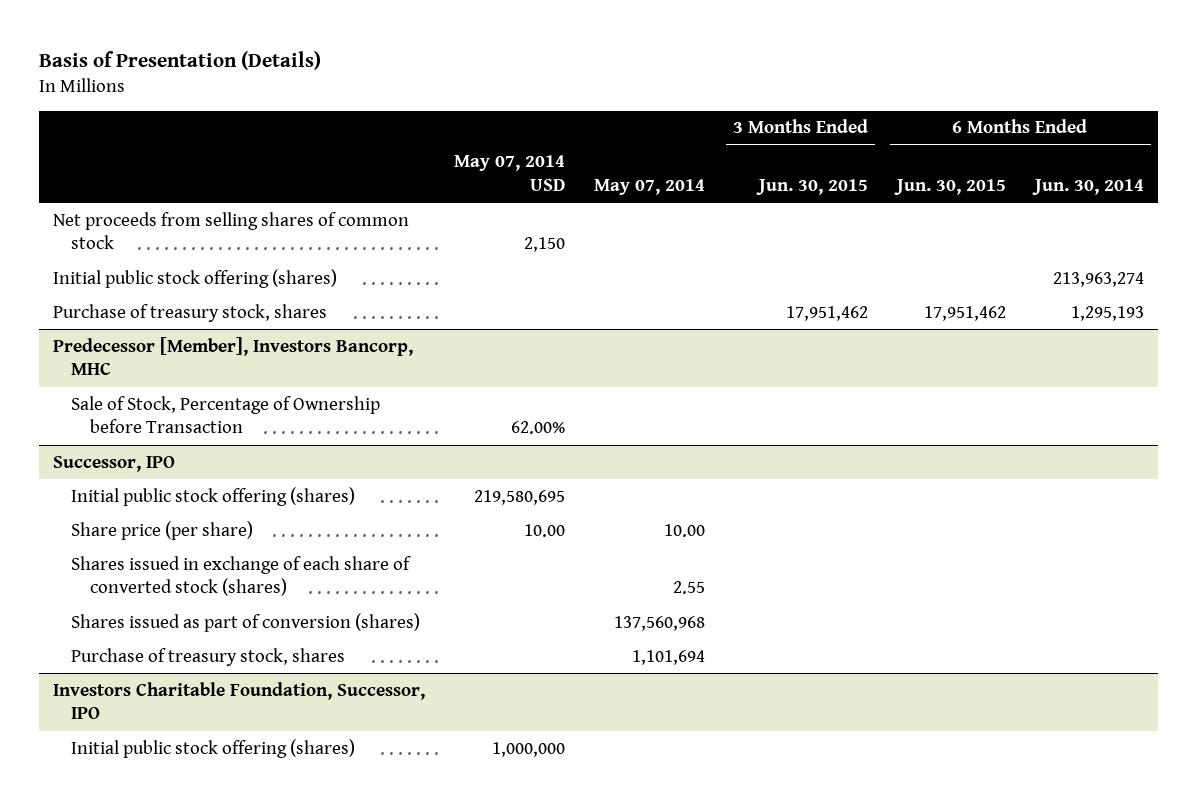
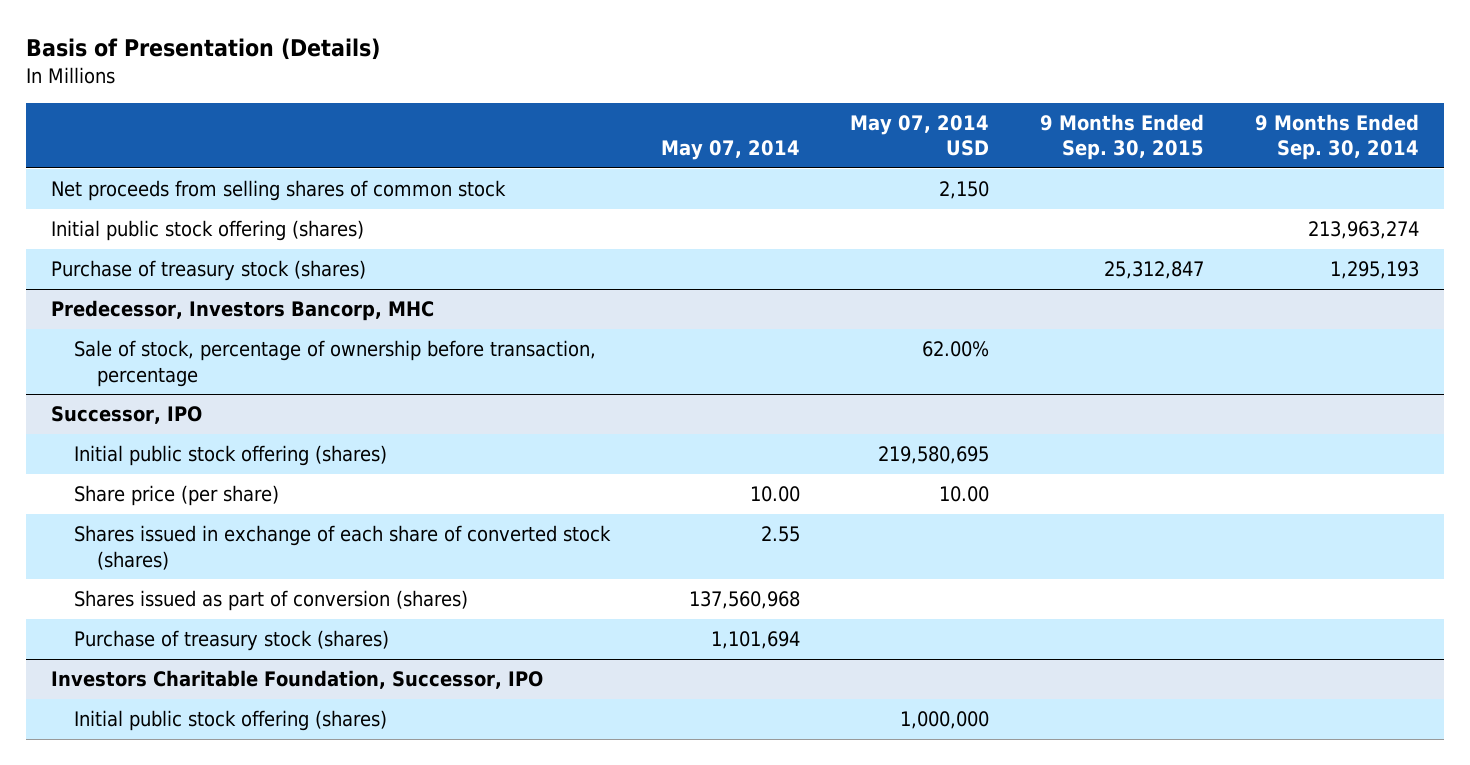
- | May 07, 2014 USD | May 07, 2014 | 3 Months Ended Jun. 30, 2015 | 6 Months Ended Jun. 30, 2015 | 6 Months Ended Jun. 30, 2014
+ | May 07, 2014 | May 07, 2014 USD | 9 Months Ended Sep. 30, 2015 | 9 Months Ended Sep. 30, 2014
- Purchase of treasury stock, shares | | | 17,951,462 | 17,951,462 | 1,295,193
- Predecessor [Member], Investors Bancorp, MHC
- Sale of Stock, Percentage of Ownership before Transaction | 62.00% | | | |
+ Purchase of treasury stock (shares) | | | 25,312,847 | 1,295,193
+ Predecessor, Investors Bancorp, MHC
+ Sale of stock, percentage of ownership before transaction, percentage | | 62.00% | |
@ Successor, IPO
- Purchase of treasury stock, shares | | 1,101,694 | | |
+ Purchase of treasury stock (shares) | 1,101,694 | | |

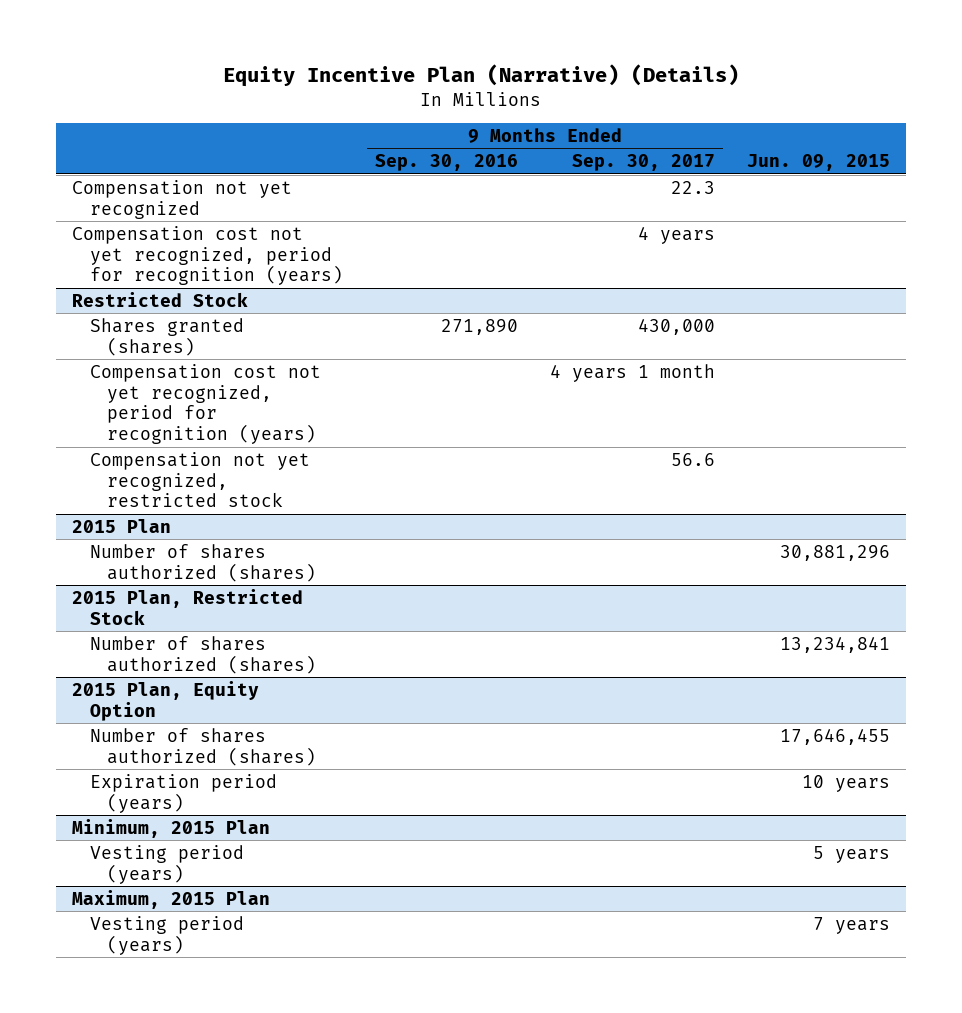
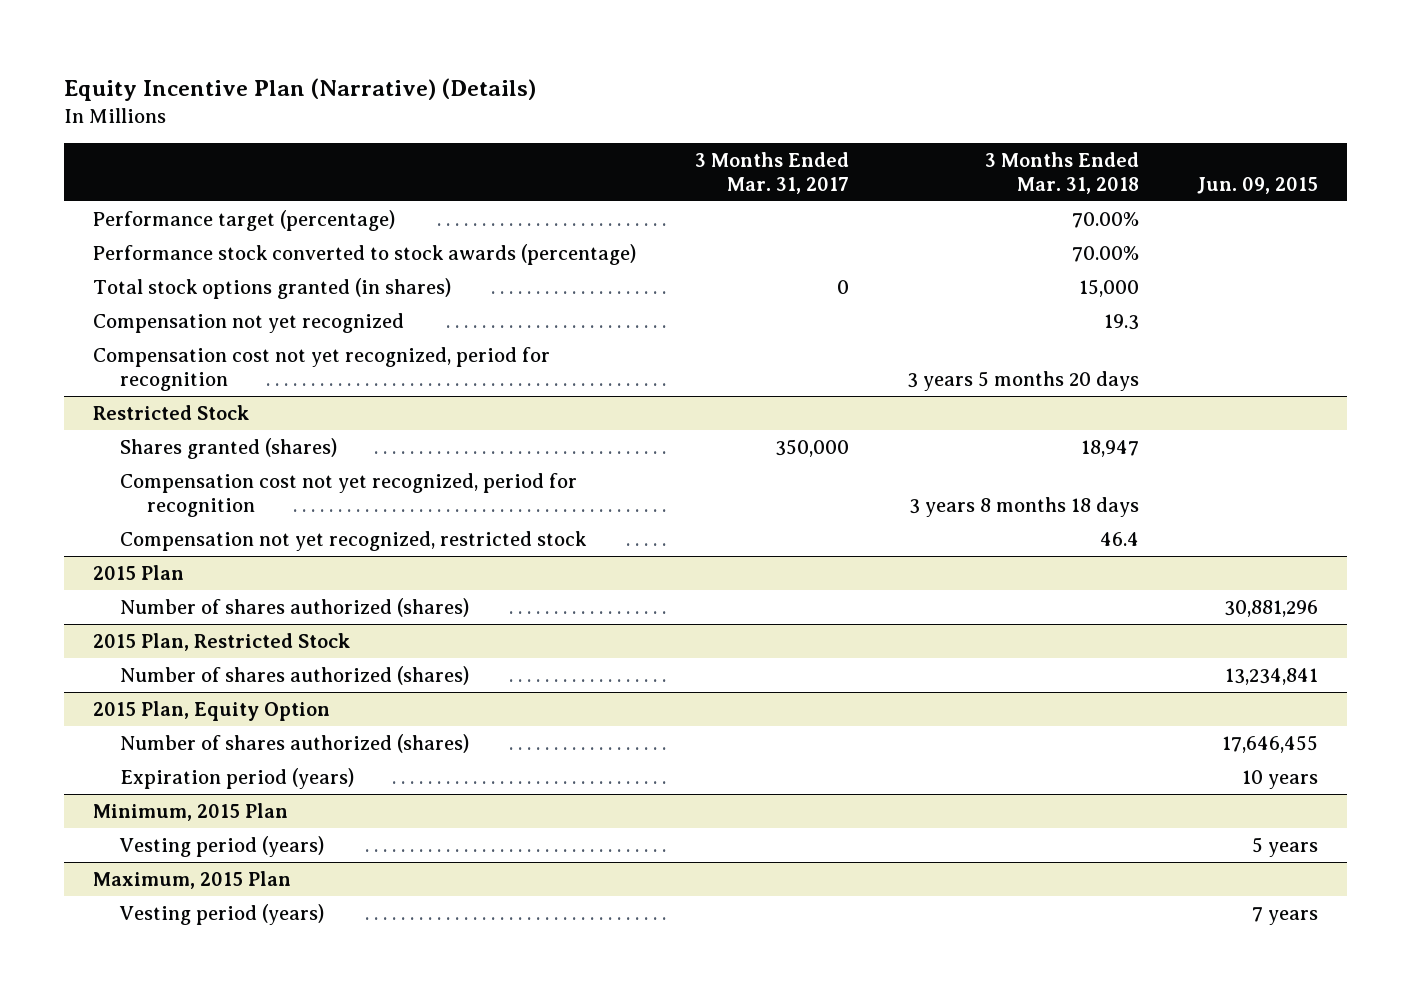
- | 9 Months Ended Sep. 30, 2016 | 9 Months Ended Sep. 30, 2017 | Jun. 09, 2015
+ | 3 Months Ended Mar. 31, 2017 | 3 Months Ended Mar. 31, 2018 | Jun. 09, 2015
+ Performance target (percentage) | | 70.00% |
+ Performance stock converted to stock awards (percentage) | | 70.00% |
+ Total stock options granted (in shares) | 0 | 15,000 |
- Compensation cost not yet recognized, period for recognition (years) | | 4 years |
+ Compensation cost not yet recognized, period for recognition | | 3 years 5 months 20 days |
@ Restricted Stock
- Compensation cost not yet recognized, period for recognition (years) | | 4 years 1 month |
+ Compensation cost not yet recognized, period for recognition | | 3 years 8 months 18 days |

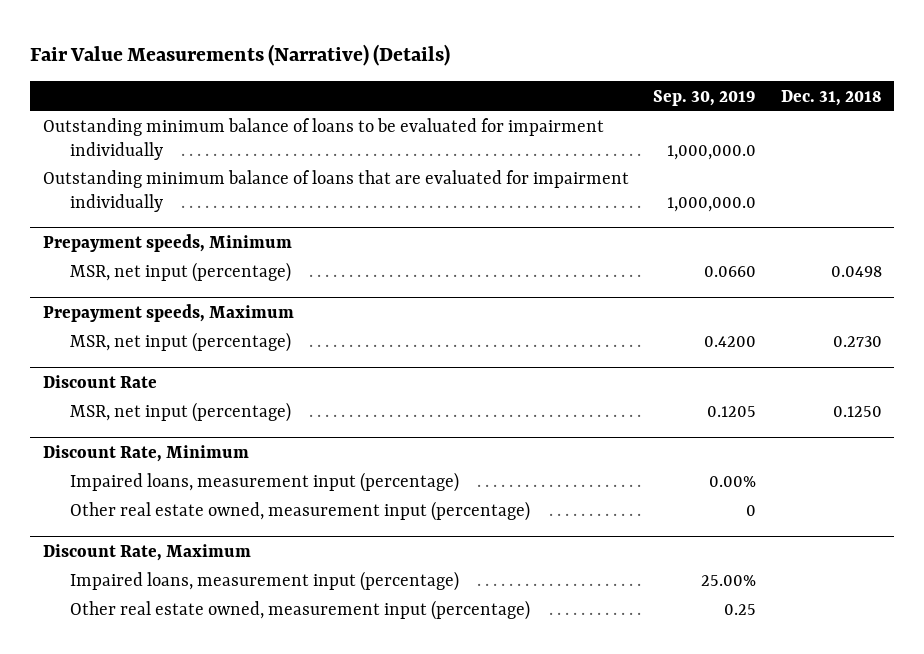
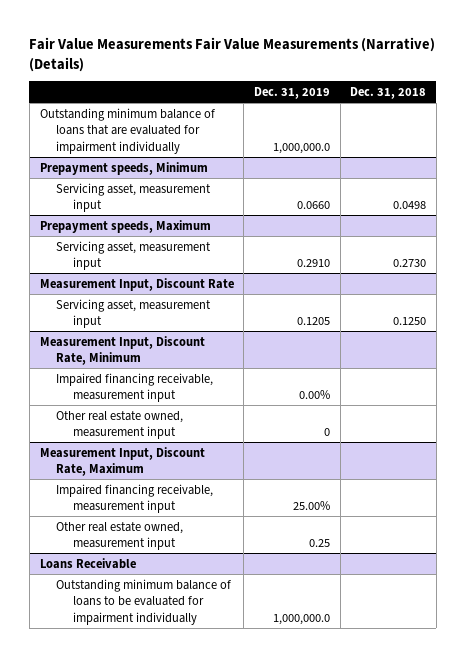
- Fair Value Measurements (Narrative) (Details)
+ Fair Value Measurements Fair Value Measurements (Narrative) (Details)
- | Sep. 30, 2019 | Dec. 31, 2018
+ | Dec. 31, 2019 | Dec. 31, 2018
- Outstanding minimum balance of loans to be evaluated for impairment individually | 1,000,000.0 |
@ Prepayment speeds, Minimum
- MSR, net input (percentage) | 0.0660 | 0.0498
+ Servicing asset, measurement input | 0.0660 | 0.0498
@ Prepayment speeds, Maximum
- MSR, net input (percentage) | 0.4200 | 0.2730
- Discount Rate
- MSR, net input (percentage) | 0.1205 | 0.1250
- Discount Rate, Minimum
- Impaired loans, measurement input (percentage) | 0.00% |
- Other real estate owned, measurement input (percentage) | 0 |
- Discount Rate, Maximum
- Impaired loans, measurement input (percentage) | 25.00% |
- Other real estate owned, measurement input (percentage) | 0.25 |
@ Prepayment speeds, Maximum
+ Servicing asset, measurement input | 0.2910 | 0.2730
+ Measurement Input, Discount Rate
+ Servicing asset, measurement input | 0.1205 | 0.1250
+ Measurement Input, Discount Rate, Minimum
+ Impaired financing receivable, measurement input | 0.00% |
+ Other real estate owned, measurement input | 0 |
+ Measurement Input, Discount Rate, Maximum
+ Impaired financing receivable, measurement input | 25.00% |
+ Other real estate owned, measurement input | 0.25 |
+ Loans Receivable
+ Outstanding minimum balance of loans to be evaluated for impairment individually | 1,000,000.0 |

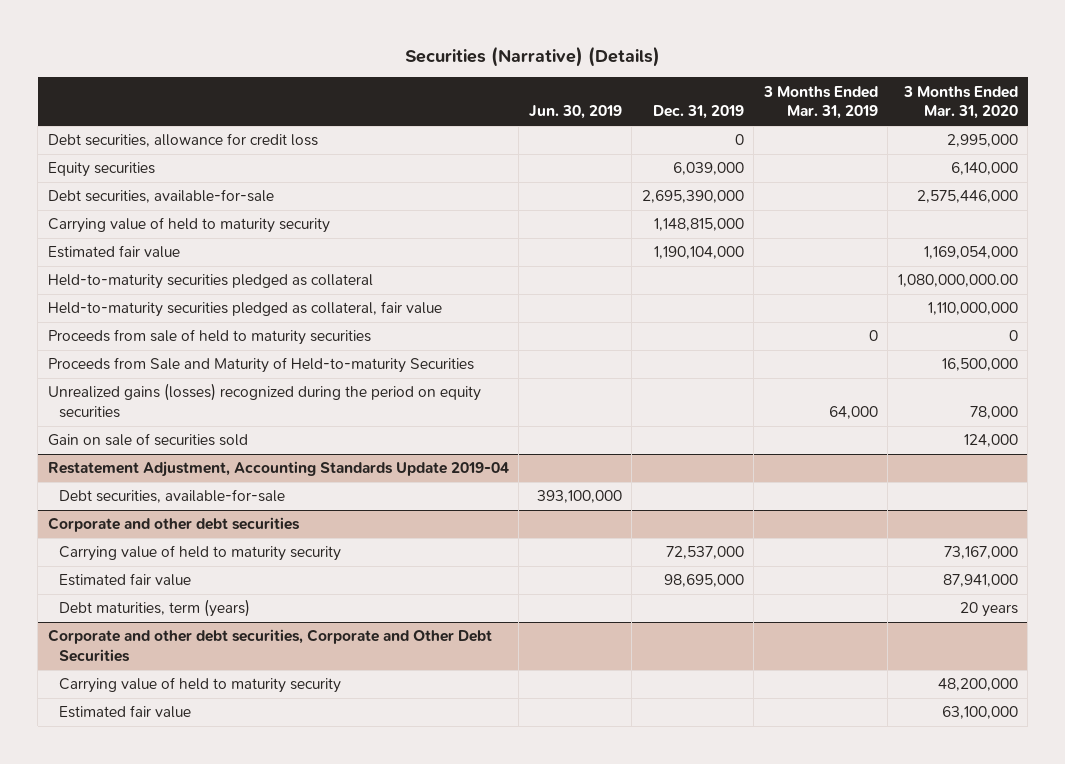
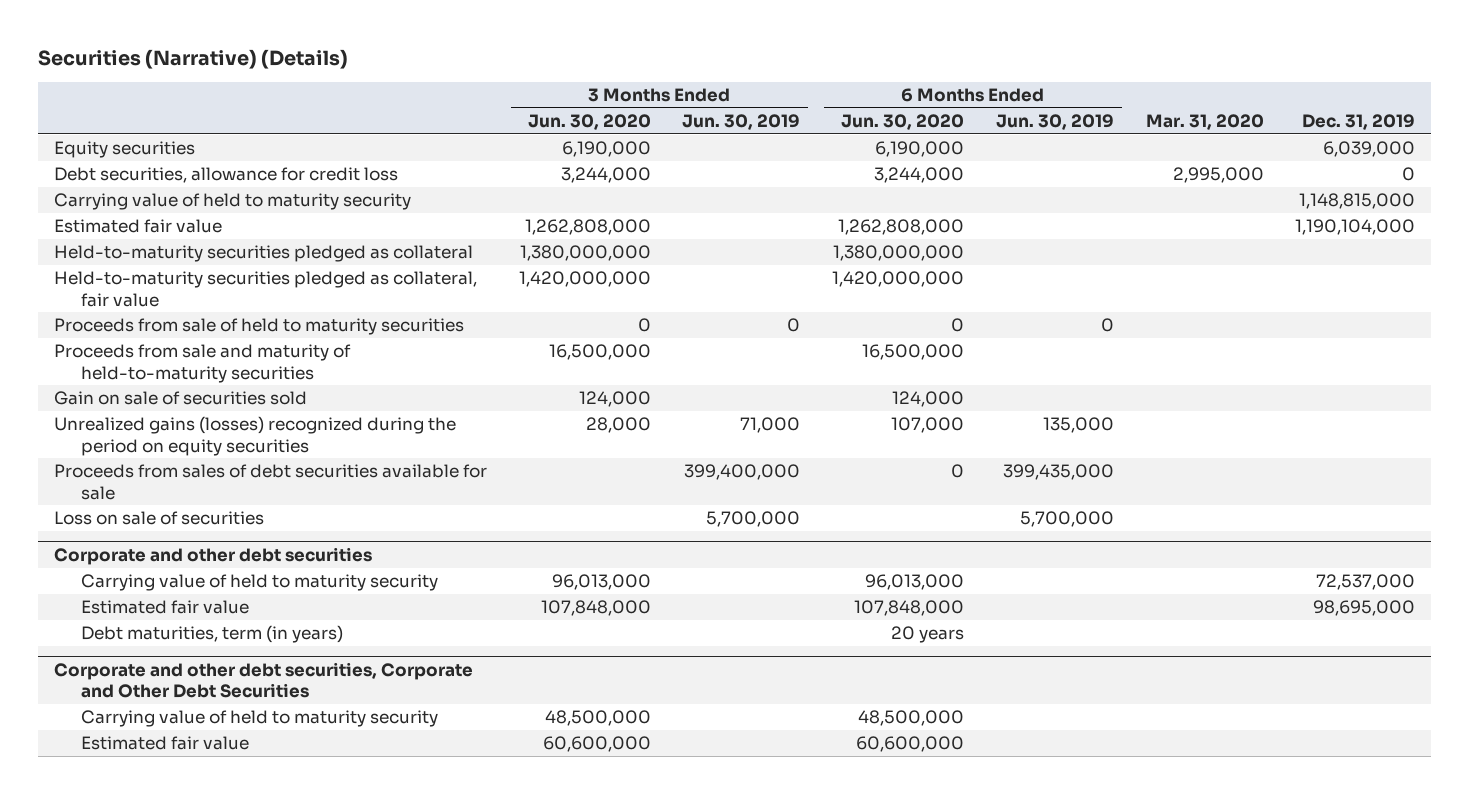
- | Jun. 30, 2019 | Dec. 31, 2019 | 3 Months Ended Mar. 31, 2019 | 3 Months Ended Mar. 31, 2020
+ | 3 Months Ended Jun. 30, 2020 | 3 Months Ended Jun. 30, 2019 | 6 Months Ended Jun. 30, 2020 | 6 Months Ended Jun. 30, 2019 | Mar. 31, 2020 | Dec. 31, 2019
- Debt securities, available-for-sale | | 2,695,390,000 | | 2,575,446,000
moved down: Debt securities, allowance for credit loss | 3,244,000 | | 3,244,000 | | 2,995,000 | 0
- Proceeds from Sale and Maturity of Held-to-maturity Securities | | | | 16,500,000
+ Proceeds from sale and maturity of held-to-maturity securities | 16,500,000 | | 16,500,000 | | |
- Restatement Adjustment, Accounting Standards Update 2019-04
- Debt securities, available-for-sale | 393,100,000 | | |
moved down: Unrealized gains (losses) recognized during the period on equity securities | 28,000 | 71,000 | 107,000 | 135,000 | |
+ Proceeds from sales of debt securities available for sale | | 399,400,000 | 0 | 399,435,000 | |
+ Loss on sale of securities | | 5,700,000 | | 5,700,000 | |
@ Corporate and other debt securities
- Debt maturities, term (years) | | | | 20 years
+ Debt maturities, term (in years) | | | 20 years | | |

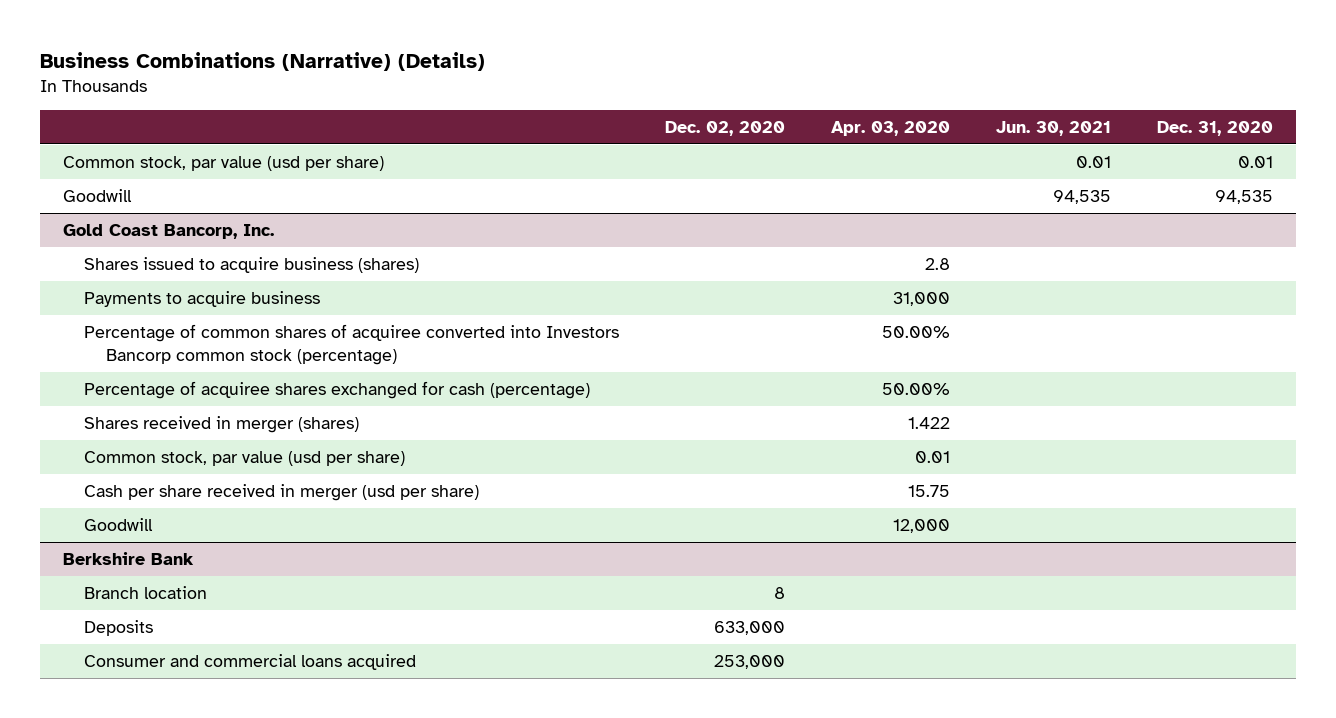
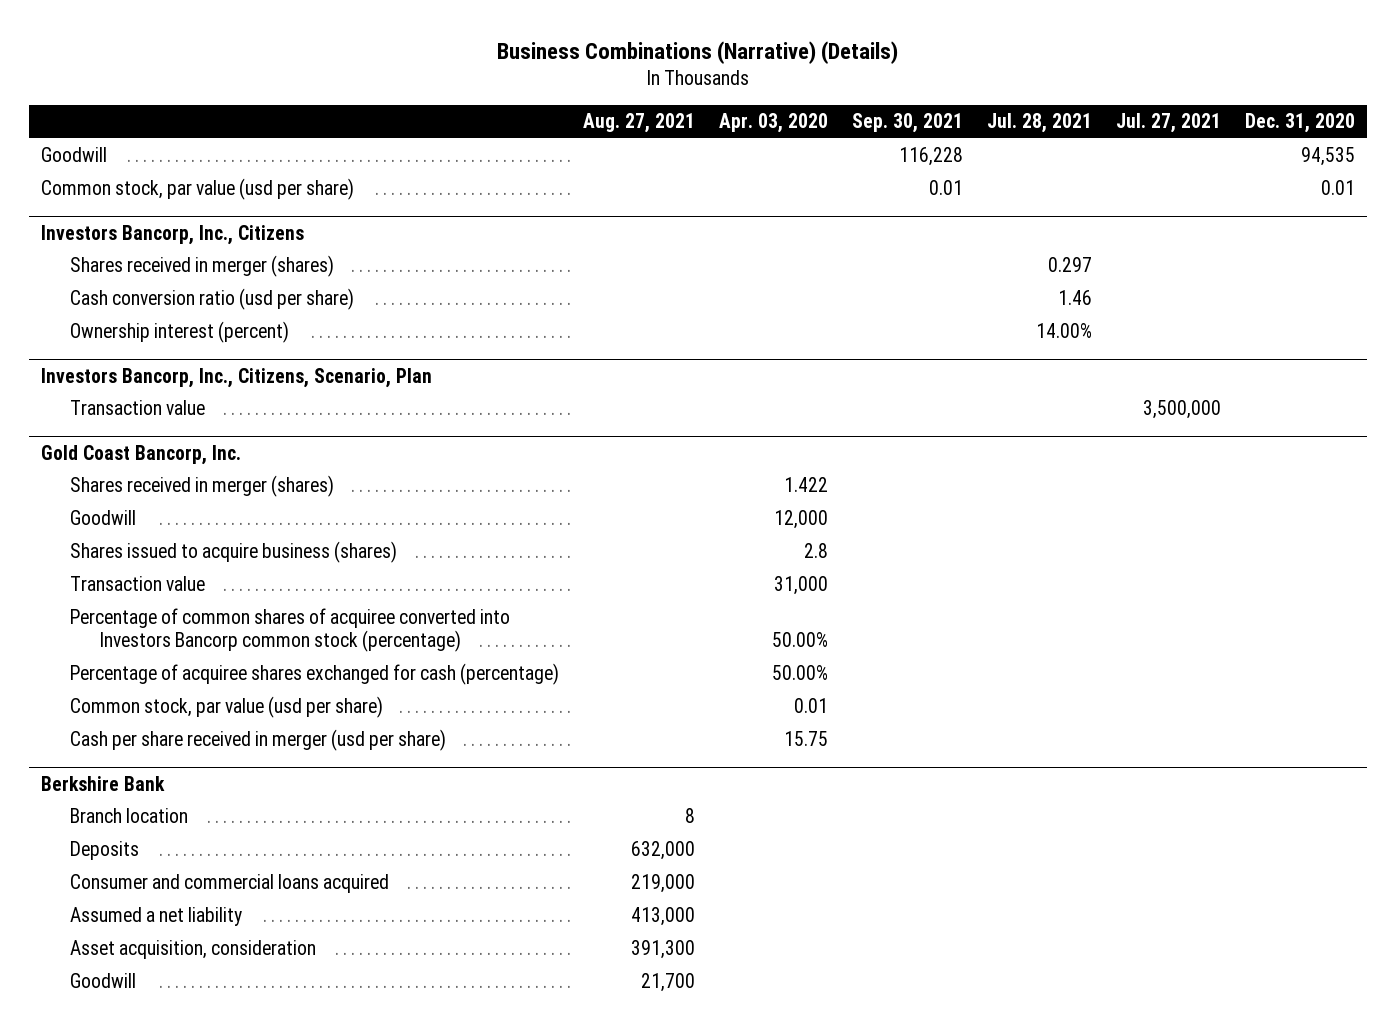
- | Dec. 02, 2020 | Apr. 03, 2020 | Jun. 30, 2021 | Dec. 31, 2020
+ | Aug. 27, 2021 | Apr. 03, 2020 | Sep. 30, 2021 | Jul. 28, 2021 | Jul. 27, 2021 | Dec. 31, 2020
moved down: Common stock, par value (usd per share) | | | 0.01 | | | 0.01
+ Investors Bancorp, Inc., Citizens
+ Shares received in merger (shares) | | | | 0.297 | |
+ Cash conversion ratio (usd per share) | | | | 1.46 | |
+ Ownership interest (percent) | | | | 14.00% | |
+ Investors Bancorp, Inc., Citizens, Scenario, Plan
+ Transaction value | | | | | 3,500,000 |
@ Gold Coast Bancorp, Inc.
moved up: Shares received in merger (shares) | | 1.422 | | | |
moved up: Goodwill | | 12,000 | | | |
- Payments to acquire business | | 31,000 | |
+ Transaction value | | 31,000 | | | |
@ Berkshire Bank
+ Assumed a net liability | 413,000 | | | | |
+ Asset acquisition, consideration | 391,300 | | | | |
+ Goodwill | 21,700 | | | | |

